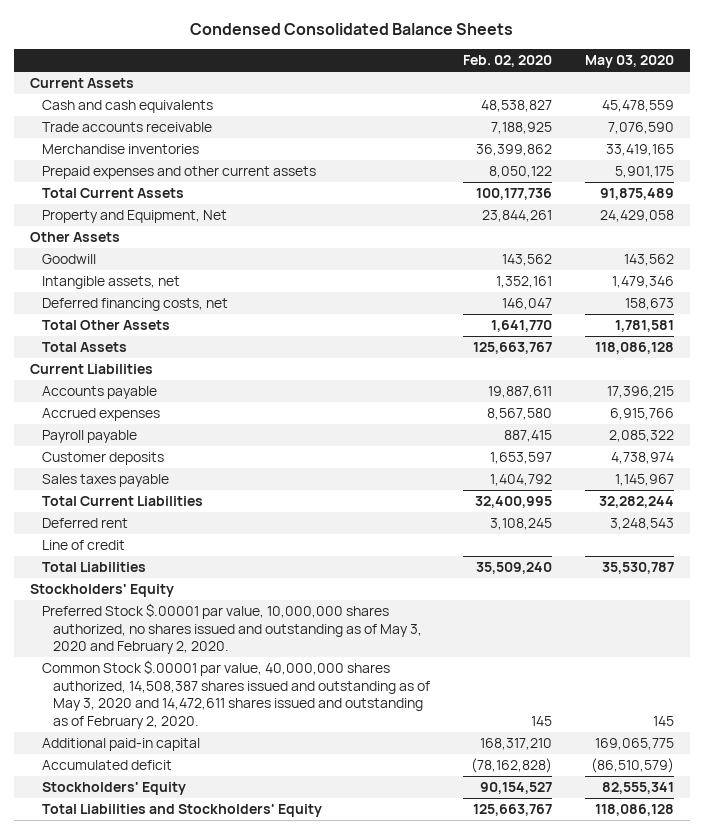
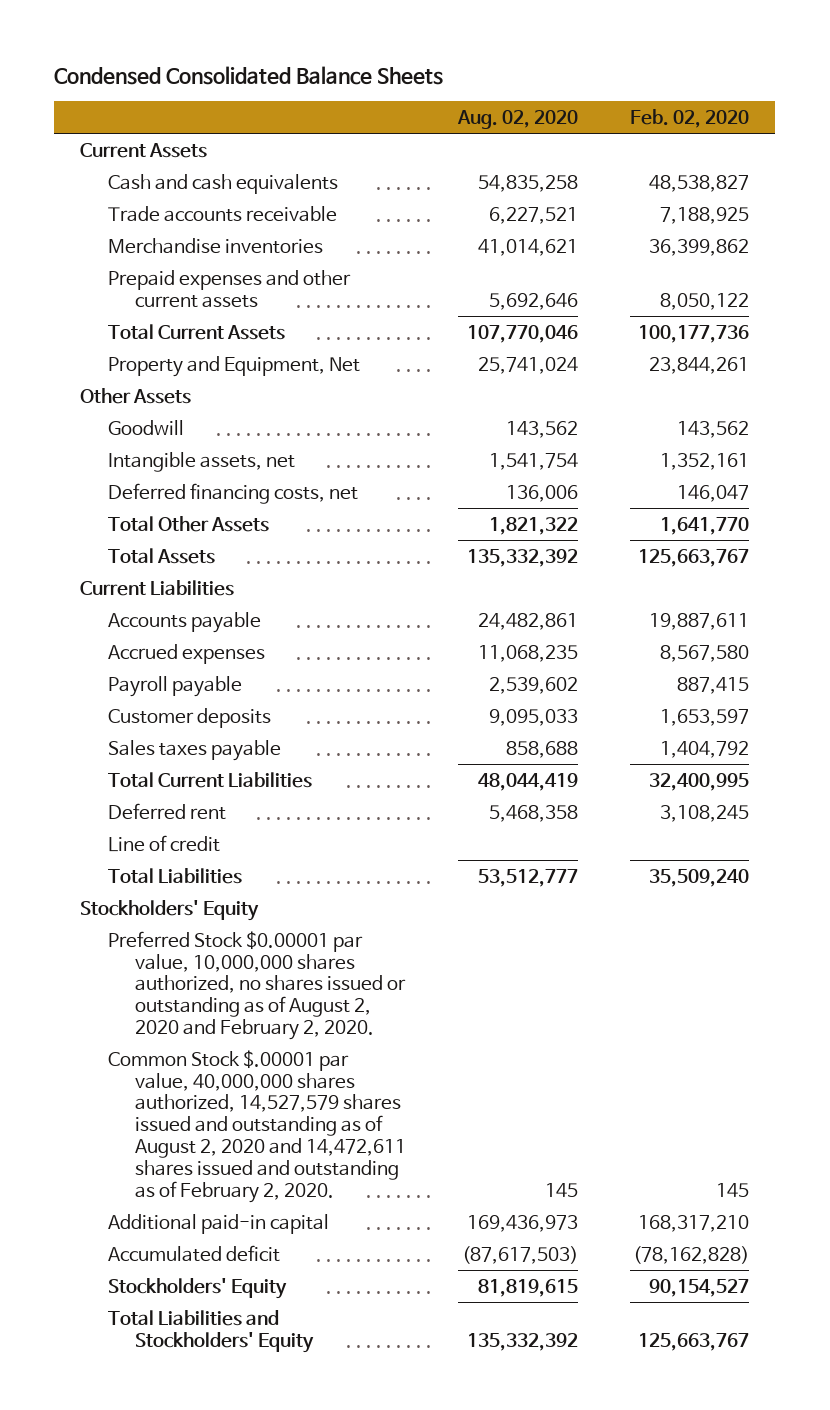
- | Feb. 02, 2020 | May 03, 2020
+ | Aug. 02, 2020 | Feb. 02, 2020
- Preferred Stock $.00001 par value, 10,000,000 shares authorized, no shares issued and outstanding as of May 3, 2020 and February 2, 2020.
- Common Stock $.00001 par value, 40,000,000 shares authorized, 14,508,387 shares issued and outstanding as of May 3, 2020 and 14,472,611 shares issued and outstanding as of February 2, 2020. | 145 | 145
+ Preferred Stock $0.00001 par value, 10,000,000 shares authorized, no shares issued or outstanding as of August 2, 2020 and February 2, 2020.
+ Common Stock $.00001 par value, 40,000,000 shares authorized, 14,527,579 shares issued and outstanding as of August 2, 2020 and 14,472,611 shares issued and outstanding as of February 2, 2020. | 145 | 145

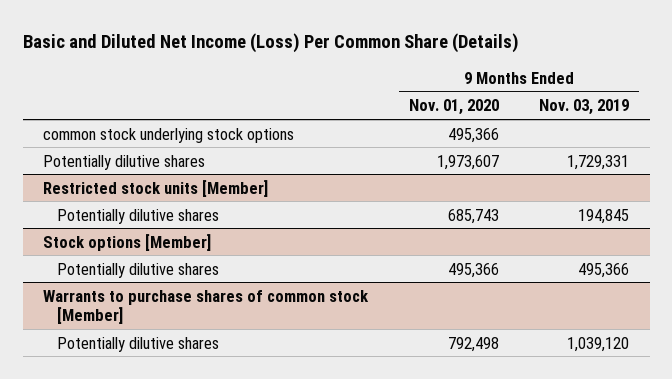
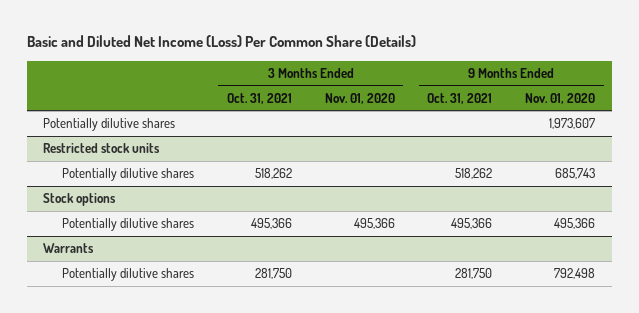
- | 9 Months Ended Nov. 01, 2020 | 9 Months Ended Nov. 03, 2019
+ | 3 Months Ended Oct. 31, 2021 | 3 Months Ended Nov. 01, 2020 | 9 Months Ended Oct. 31, 2021 | 9 Months Ended Nov. 01, 2020
- common stock underlying stock options | 495,366 |
- Restricted stock units [Member]
+ Restricted stock units
- Stock options [Member]
+ Stock options
- Warrants to purchase shares of common stock [Member]
+ Warrants

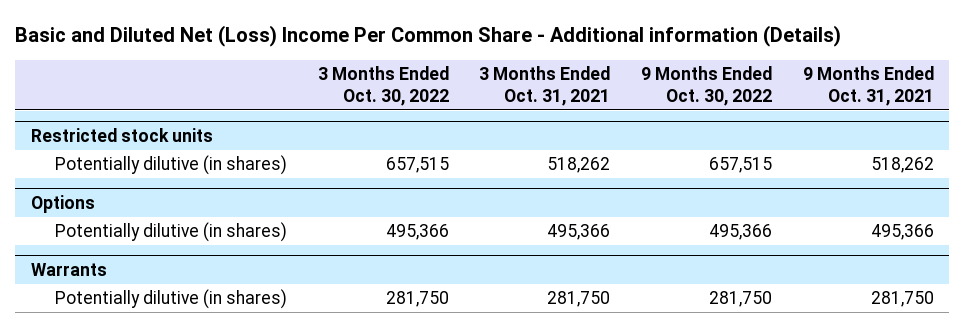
- Basic and Diluted Net Income (Loss) Per Common Share (Details)
+ Basic and Diluted Net (Loss) Income Per Common Share - Additional information (Details)
- | 3 Months Ended Oct. 31, 2021 | 3 Months Ended Nov. 01, 2020 | 9 Months Ended Oct. 31, 2021 | 9 Months Ended Nov. 01, 2020
+ | 3 Months Ended Oct. 30, 2022 | 3 Months Ended Oct. 31, 2021 | 9 Months Ended Oct. 30, 2022 | 9 Months Ended Oct. 31, 2021
- Potentially dilutive shares | | | | 1,973,607
@ Restricted stock units
- Potentially dilutive shares | 518,262 | | 518,262 | 685,743
- Stock options
- Potentially dilutive shares | 495,366 | 495,366 | 495,366 | 495,366
@ Restricted stock units
+ Potentially dilutive (in shares) | 657,515 | 518,262 | 657,515 | 518,262
+ Options
+ Potentially dilutive (in shares) | 495,366 | 495,366 | 495,366 | 495,366
@ Warrants
- Potentially dilutive shares | 281,750 | | 281,750 | 792,498
+ Potentially dilutive (in shares) | 281,750 | 281,750 | 281,750 | 281,750

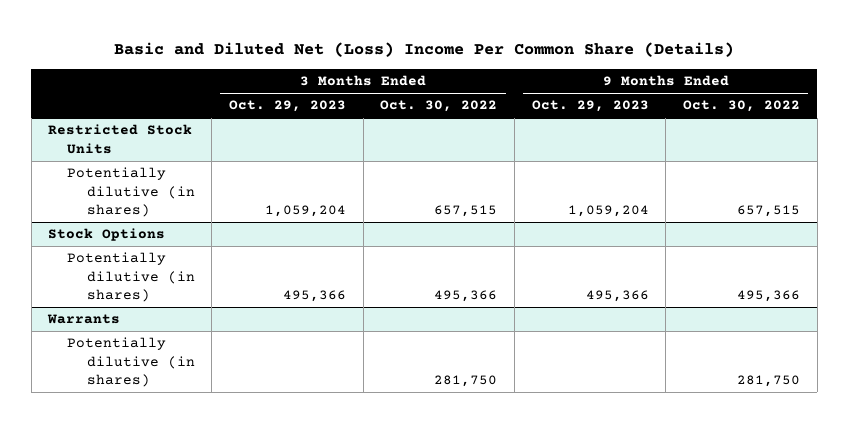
- Basic and Diluted Net (Loss) Income Per Common Share - Additional information (Details)
+ Basic and Diluted Net (Loss) Income Per Common Share (Details)
- | 3 Months Ended Oct. 30, 2022 | 3 Months Ended Oct. 31, 2021 | 9 Months Ended Oct. 30, 2022 | 9 Months Ended Oct. 31, 2021
+ | 3 Months Ended Oct. 29, 2023 | 3 Months Ended Oct. 30, 2022 | 9 Months Ended Oct. 29, 2023 | 9 Months Ended Oct. 30, 2022
- Restricted stock units
+ Restricted Stock Units
- Options
+ Stock Options

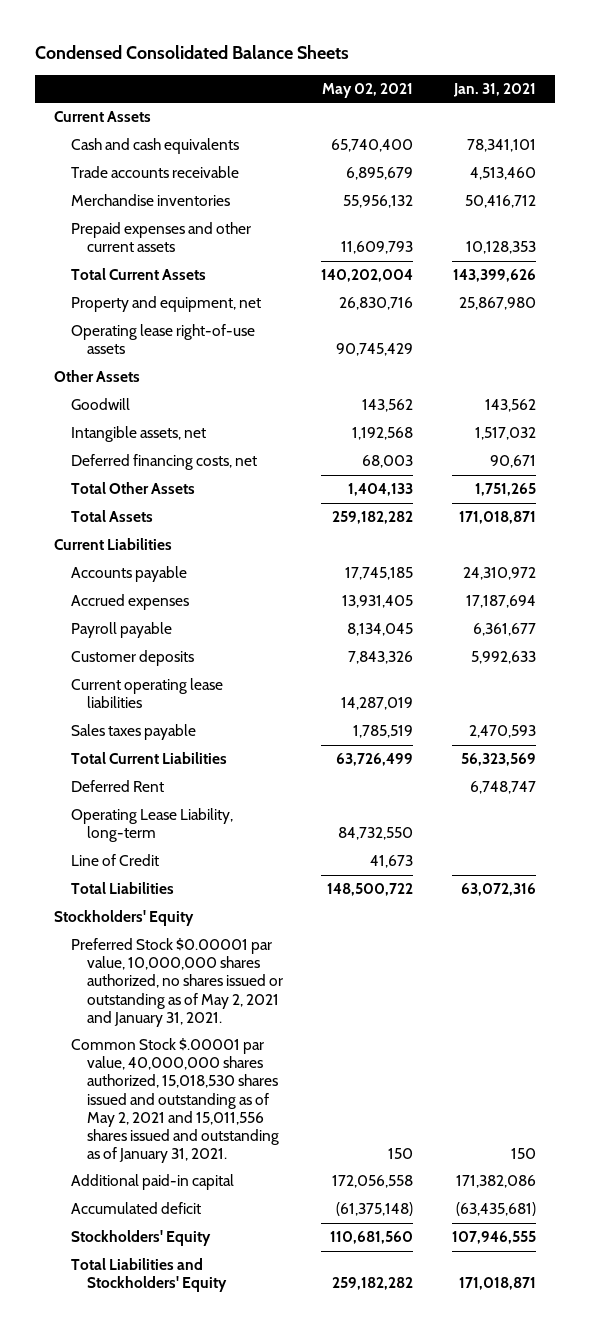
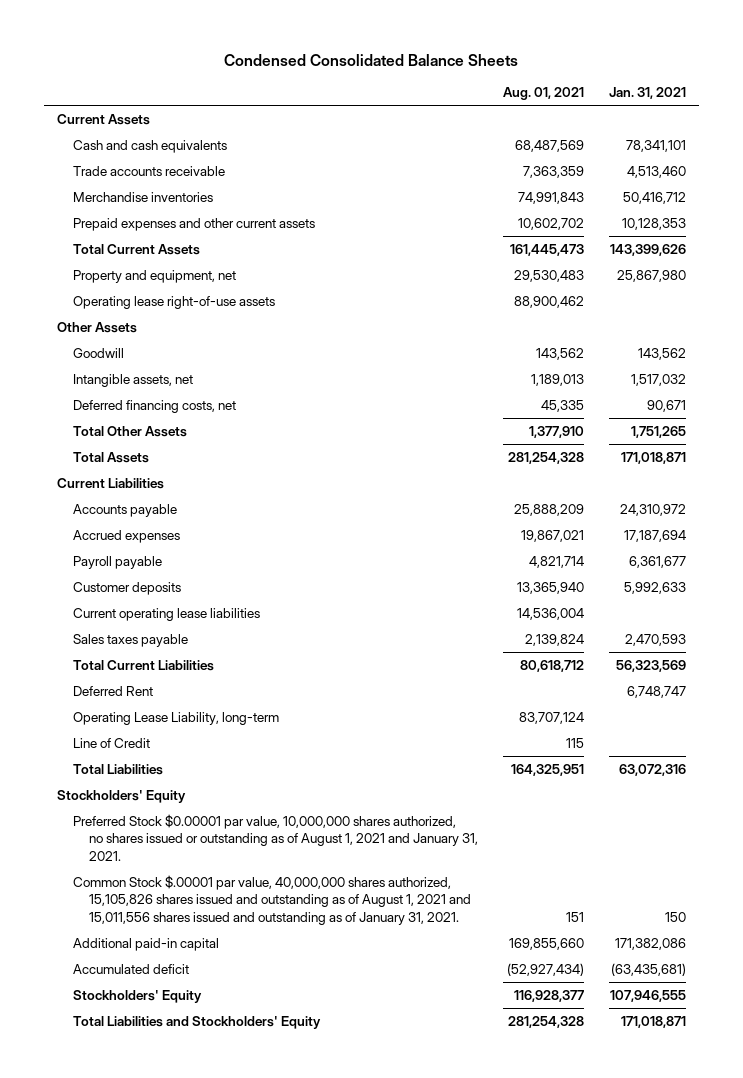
- | May 02, 2021 | Jan. 31, 2021
+ | Aug. 01, 2021 | Jan. 31, 2021
- Preferred Stock $0.00001 par value, 10,000,000 shares authorized, no shares issued or outstanding as of May 2, 2021 and January 31, 2021.
- Common Stock $.00001 par value, 40,000,000 shares authorized, 15,018,530 shares issued and outstanding as of May 2, 2021 and 15,011,556 shares issued and outstanding as of January 31, 2021. | 150 | 150
+ Preferred Stock $0.00001 par value, 10,000,000 shares authorized, no shares issued or outstanding as of August 1, 2021 and January 31, 2021.
+ Common Stock $.00001 par value, 40,000,000 shares authorized, 15,105,826 shares issued and outstanding as of August 1, 2021 and 15,011,556 shares issued and outstanding as of January 31, 2021. | 151 | 150

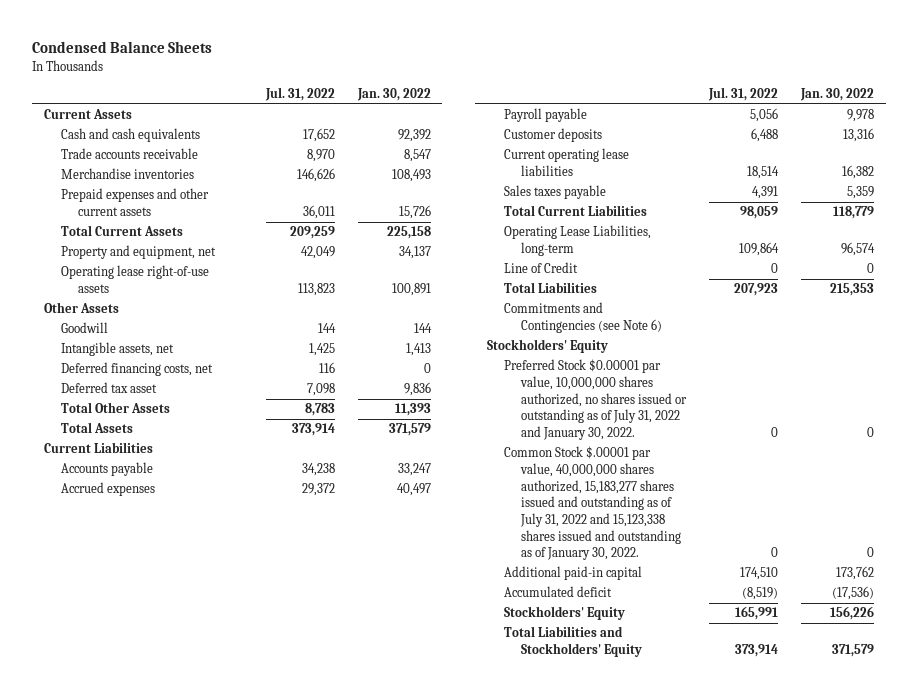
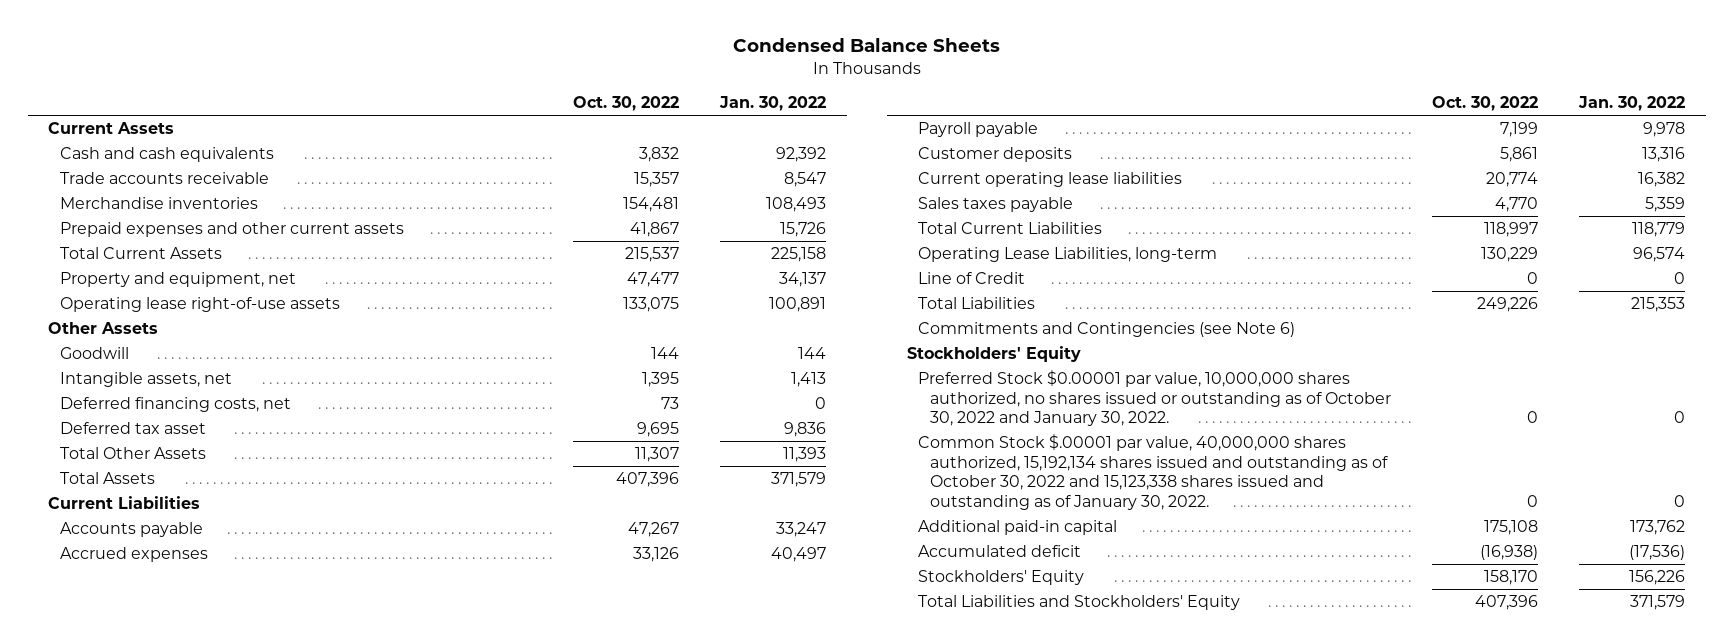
- | Jul. 31, 2022 | Jan. 30, 2022
+ | Oct. 30, 2022 | Jan. 30, 2022
- Preferred Stock $0.00001 par value, 10,000,000 shares authorized, no shares issued or outstanding as of July 31, 2022 and January 30, 2022. | 0 | 0
- Common Stock $.00001 par value, 40,000,000 shares authorized, 15,183,277 shares issued and outstanding as of July 31, 2022 and 15,123,338 shares issued and outstanding as of January 30, 2022. | 0 | 0
+ Preferred Stock $0.00001 par value, 10,000,000 shares authorized, no shares issued or outstanding as of October 30, 2022 and January 30, 2022. | 0 | 0
+ Common Stock $.00001 par value, 40,000,000 shares authorized, 15,192,134 shares issued and outstanding as of October 30, 2022 and 15,123,338 shares issued and outstanding as of January 30, 2022. | 0 | 0

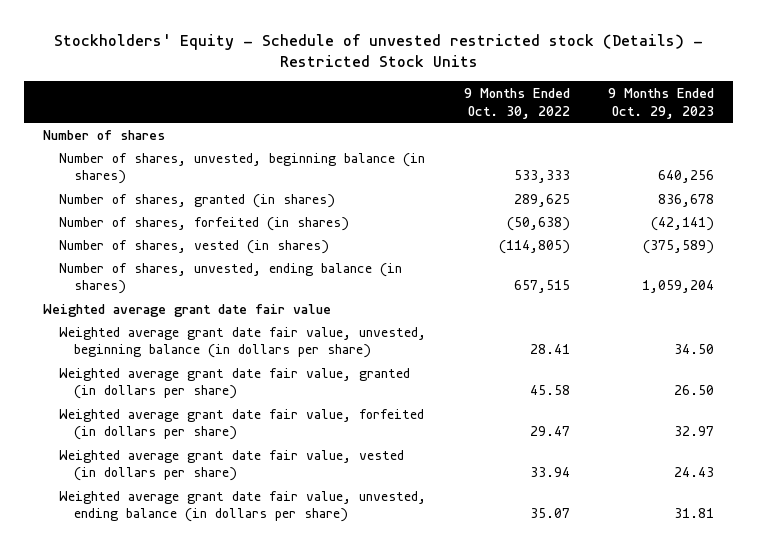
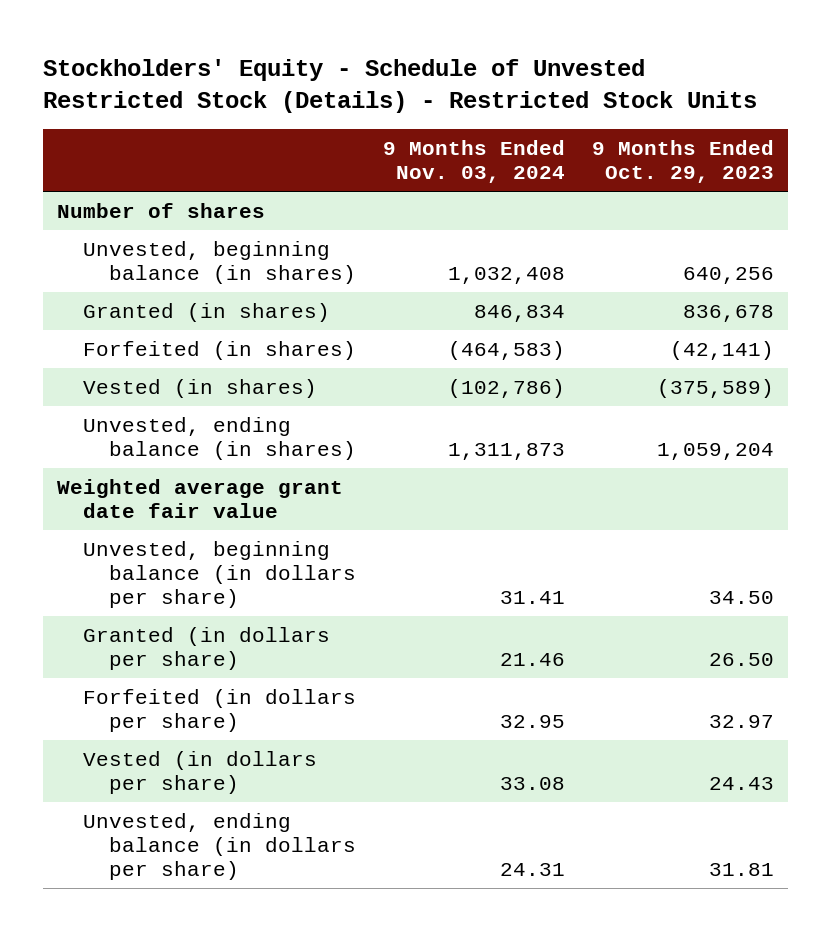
- Stockholders' Equity - Schedule of unvested restricted stock (Details) - Restricted Stock Units
+ Stockholders' Equity - Schedule of Unvested Restricted Stock (Details) - Restricted Stock Units
- | 9 Months Ended Oct. 30, 2022 | 9 Months Ended Oct. 29, 2023
+ | 9 Months Ended Nov. 03, 2024 | 9 Months Ended Oct. 29, 2023
- Number of shares, unvested, beginning balance (in shares) | 533,333 | 640,256
- Number of shares, granted (in shares) | 289,625 | 836,678
- Number of shares, forfeited (in shares) | (50,638) | (42,141)
- Number of shares, vested (in shares) | (114,805) | (375,589)
- Number of shares, unvested, ending balance (in shares) | 657,515 | 1,059,204
+ Unvested, beginning balance (in shares) | 1,032,408 | 640,256
+ Granted (in shares) | 846,834 | 836,678
+ Forfeited (in shares) | (464,583) | (42,141)
+ Vested (in shares) | (102,786) | (375,589)
+ Unvested, ending balance (in shares) | 1,311,873 | 1,059,204
- Weighted average grant date fair value, unvested, beginning balance (in dollars per share) | 28.41 | 34.50
- Weighted average grant date fair value, granted (in dollars per share) | 45.58 | 26.50
- Weighted average grant date fair value, forfeited (in dollars per share) | 29.47 | 32.97
- Weighted average grant date fair value, vested (in dollars per share) | 33.94 | 24.43
- Weighted average grant date fair value, unvested, ending balance (in dollars per share) | 35.07 | 31.81
+ Unvested, beginning balance (in dollars per share) | 31.41 | 34.50
+ Granted (in dollars per share) | 21.46 | 26.50
+ Forfeited (in dollars per share) | 32.95 | 32.97
+ Vested (in dollars per share) | 33.08 | 24.43
+ Unvested, ending balance (in dollars per share) | 24.31 | 31.81

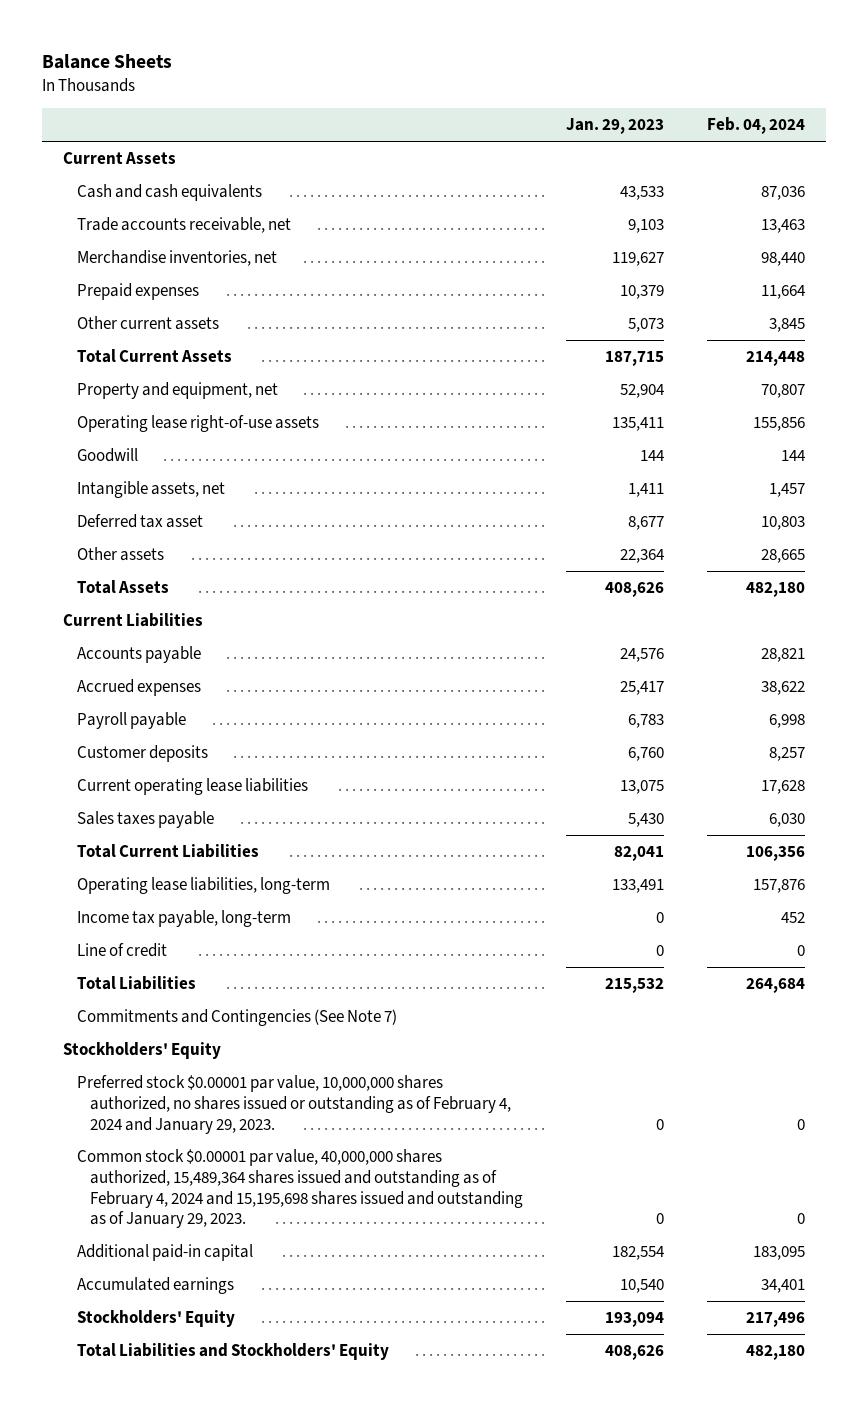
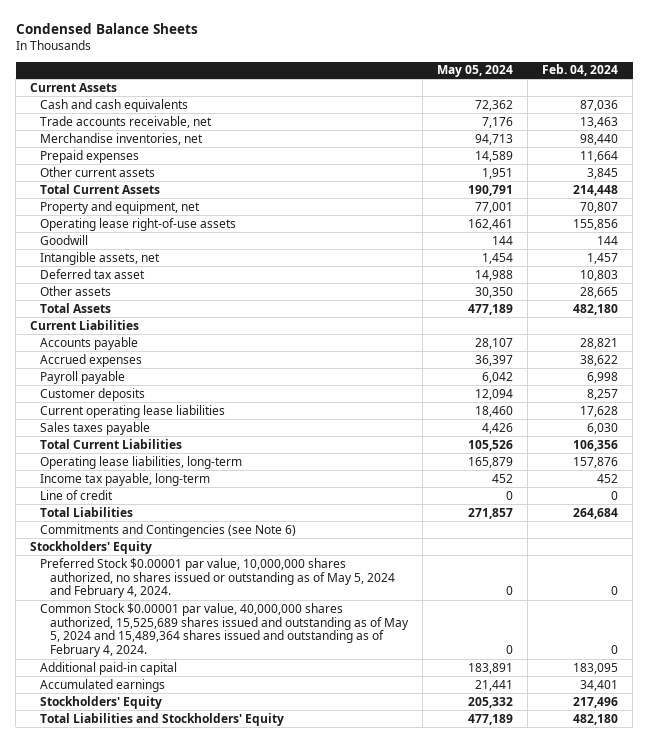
- Balance Sheets
+ Condensed Balance Sheets
- | Jan. 29, 2023 | Feb. 04, 2024
+ | May 05, 2024 | Feb. 04, 2024
- Commitments and Contingencies (See Note 7)
+ Commitments and Contingencies (see Note 6)
- Preferred stock $0.00001 par value, 10,000,000 shares authorized, no shares issued or outstanding as of February 4, 2024 and January 29, 2023. | 0 | 0
- Common stock $0.00001 par value, 40,000,000 shares authorized, 15,489,364 shares issued and outstanding as of February 4, 2024 and 15,195,698 shares issued and outstanding as of January 29, 2023. | 0 | 0
+ Preferred Stock $0.00001 par value, 10,000,000 shares authorized, no shares issued or outstanding as of May 5, 2024 and February 4, 2024. | 0 | 0
+ Common Stock $0.00001 par value, 40,000,000 shares authorized, 15,525,689 shares issued and outstanding as of May 5, 2024 and 15,489,364 shares issued and outstanding as of February 4, 2024. | 0 | 0

